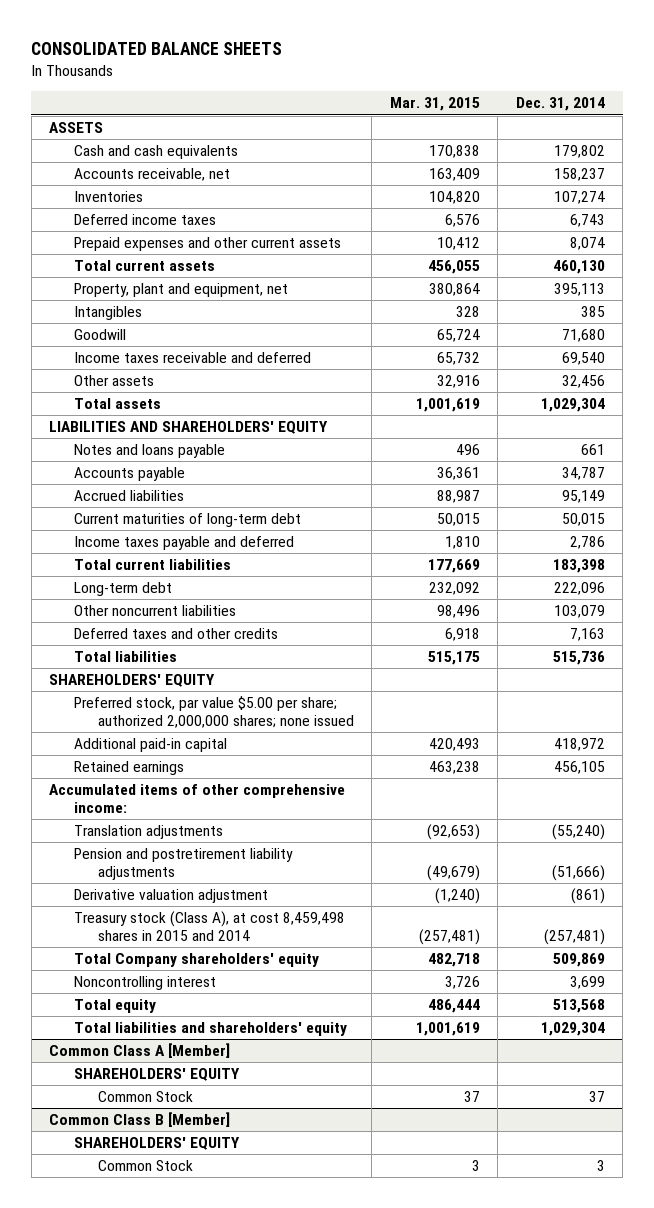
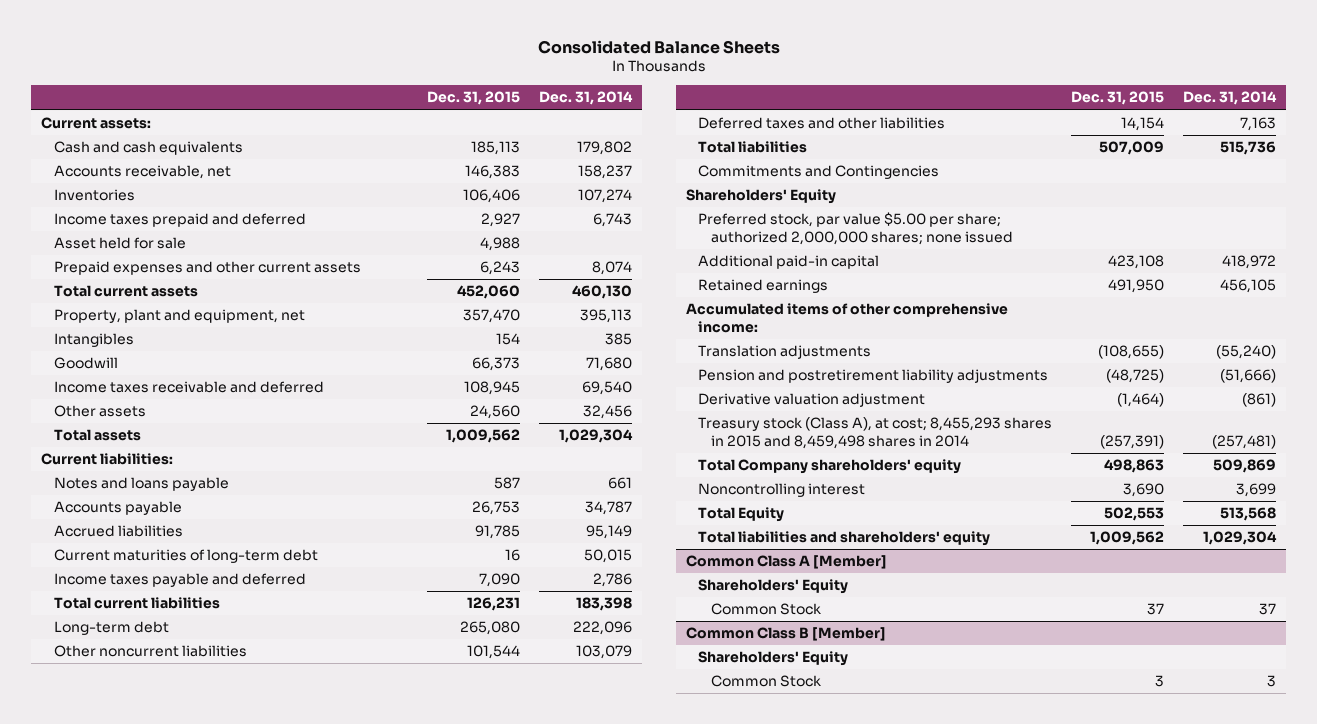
- CONSOLIDATED BALANCE SHEETS
+ Consolidated Balance Sheets
- | Mar. 31, 2015 | Dec. 31, 2014
+ | Dec. 31, 2015 | Dec. 31, 2014
- ASSETS
+ Current assets:
- Deferred income taxes | 6,576 | 6,743
+ Income taxes prepaid and deferred | 2,927 | 6,743
+ Asset held for sale | 4,988 |
- LIABILITIES AND SHAREHOLDERS' EQUITY
+ Current liabilities:
- Deferred taxes and other credits | 6,918 | 7,163
+ Deferred taxes and other liabilities | 14,154 | 7,163
- SHAREHOLDERS' EQUITY
+ Commitments and Contingencies
+ Shareholders' Equity
- Treasury stock (Class A), at cost 8,459,498 shares in 2015 and 2014 | (257,481) | (257,481)
+ Treasury stock (Class A), at cost; 8,455,293 shares in 2015 and 8,459,498 shares in 2014 | (257,391) | (257,481)
- Total equity | 486,444 | 513,568
+ Total Equity | 502,553 | 513,568
@ Common Class A [Member]
- SHAREHOLDERS' EQUITY
+ Shareholders' Equity
@ Common Class B [Member]
- SHAREHOLDERS' EQUITY
+ Shareholders' Equity

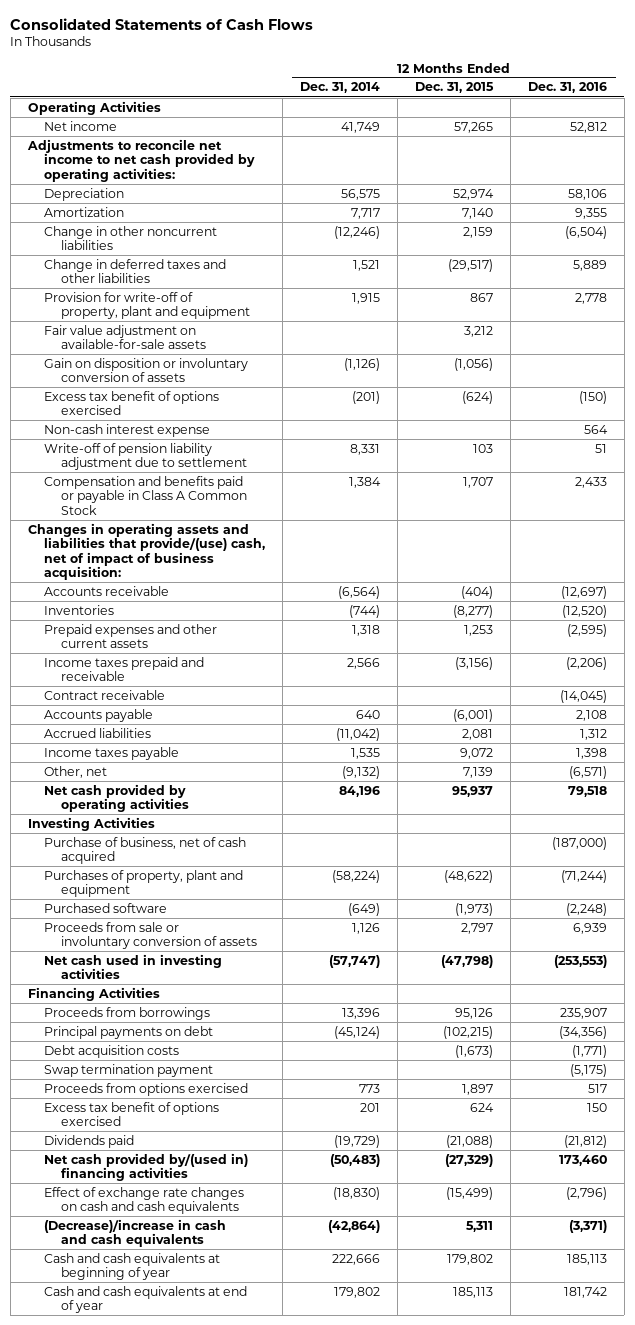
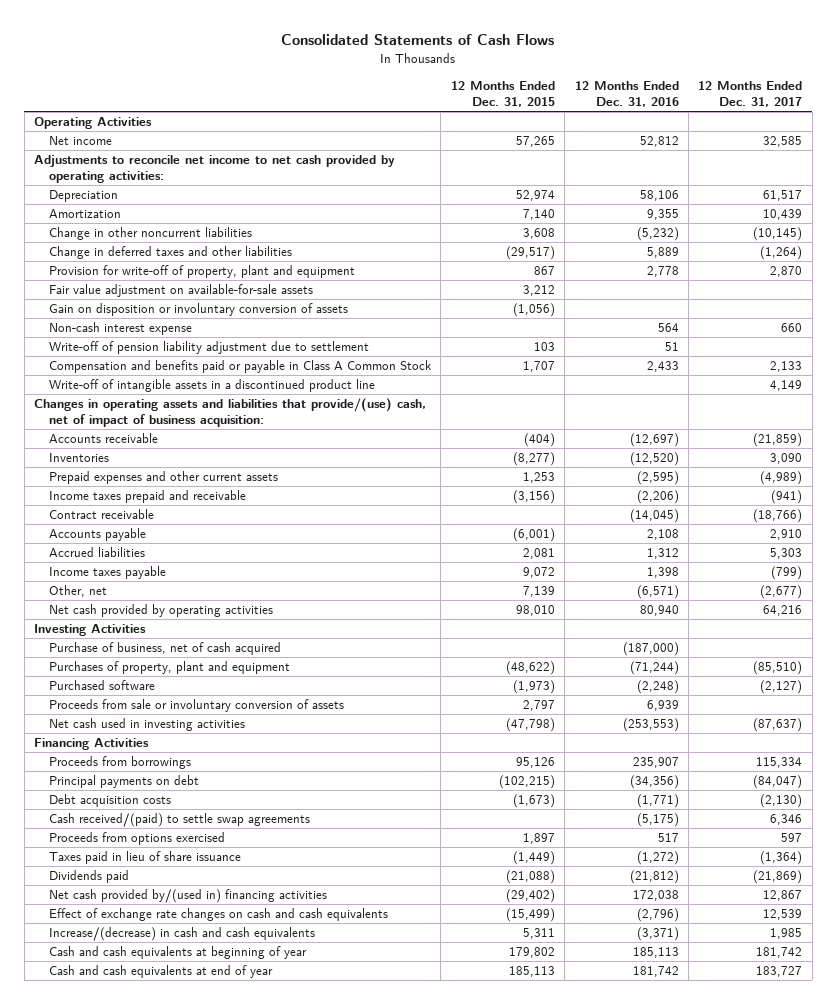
- | 12 Months Ended Dec. 31, 2014 | 12 Months Ended Dec. 31, 2015 | 12 Months Ended Dec. 31, 2016
+ | 12 Months Ended Dec. 31, 2015 | 12 Months Ended Dec. 31, 2016 | 12 Months Ended Dec. 31, 2017
- Change in other noncurrent liabilities | (12,246) | 2,159 | (6,504)
+ Change in other noncurrent liabilities | 3,608 | (5,232) | (10,145)
- Excess tax benefit of options exercised | (201) | (624) | (150)
+ Write-off of intangible assets in a discontinued product line | | | 4,149
- Net cash provided by operating activities | 84,196 | 95,937 | 79,518
+ Net cash provided by operating activities | 98,010 | 80,940 | 64,216
- Swap termination payment | | | (5,175)
+ Cash received/(paid) to settle swap agreements | | (5,175) | 6,346
- Excess tax benefit of options exercised | 201 | 624 | 150
+ Taxes paid in lieu of share issuance | (1,449) | (1,272) | (1,364)
- Net cash provided by/(used in) financing activities | (50,483) | (27,329) | 173,460
+ Net cash provided by/(used in) financing activities | (29,402) | 172,038 | 12,867
- (Decrease)/increase in cash and cash equivalents | (42,864) | 5,311 | (3,371)
+ Increase/(decrease) in cash and cash equivalents | 5,311 | (3,371) | 1,985

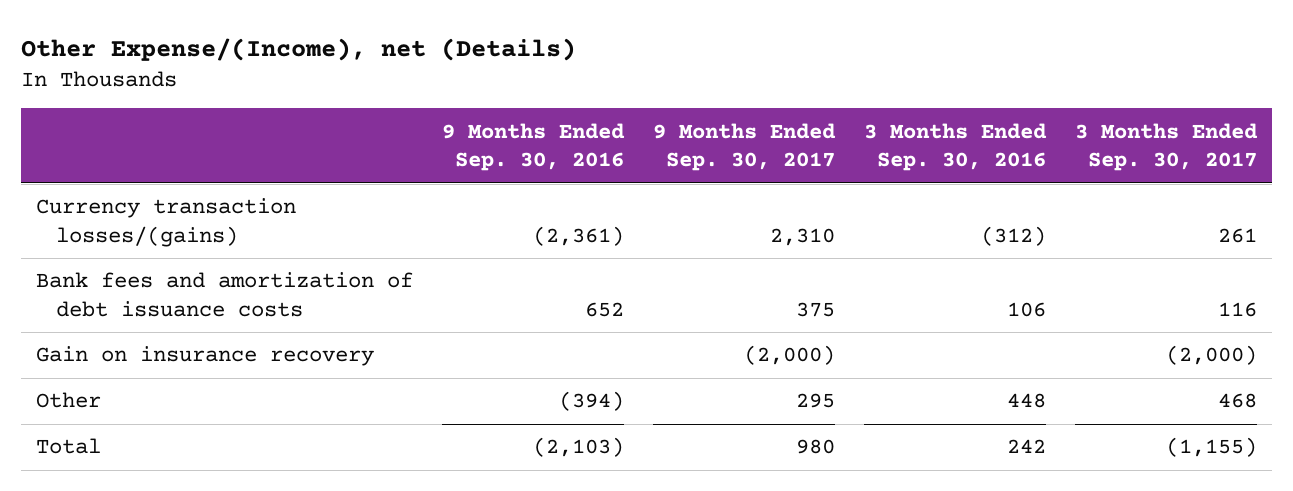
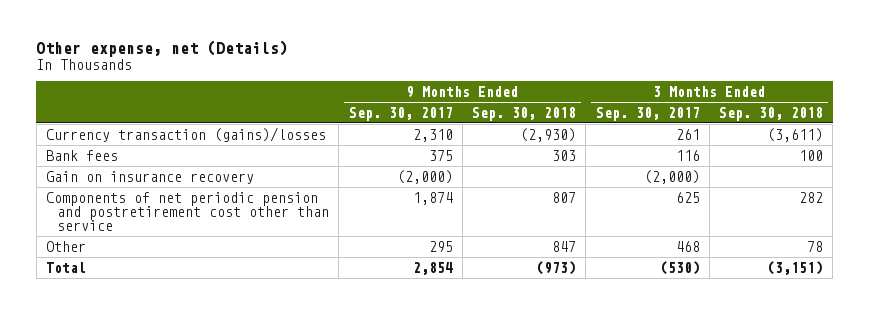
- Other Expense/(Income), net (Details)
+ Other expense, net (Details)
- | 9 Months Ended Sep. 30, 2016 | 9 Months Ended Sep. 30, 2017 | 3 Months Ended Sep. 30, 2016 | 3 Months Ended Sep. 30, 2017
+ | 9 Months Ended Sep. 30, 2017 | 9 Months Ended Sep. 30, 2018 | 3 Months Ended Sep. 30, 2017 | 3 Months Ended Sep. 30, 2018
- Currency transaction losses/(gains) | (2,361) | 2,310 | (312) | 261
- Bank fees and amortization of debt issuance costs | 652 | 375 | 106 | 116
+ Currency transaction (gains)/losses | 2,310 | (2,930) | 261 | (3,611)
+ Bank fees | 375 | 303 | 116 | 100
+ Components of net periodic pension and postretirement cost other than service | 1,874 | 807 | 625 | 282
- Total | (2,103) | 980 | 242 | (1,155)
+ Total | 2,854 | (973) | (530) | (3,151)

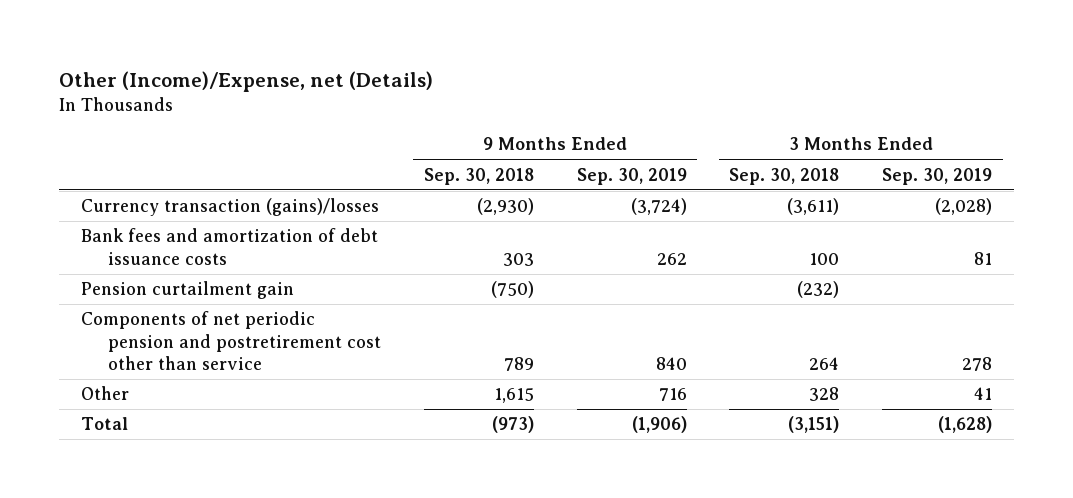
- Other expense, net (Details)
+ Other (Income)/Expense, net (Details)
- | 9 Months Ended Sep. 30, 2017 | 9 Months Ended Sep. 30, 2018 | 3 Months Ended Sep. 30, 2017 | 3 Months Ended Sep. 30, 2018
+ | 9 Months Ended Sep. 30, 2018 | 9 Months Ended Sep. 30, 2019 | 3 Months Ended Sep. 30, 2018 | 3 Months Ended Sep. 30, 2019
- Bank fees | 375 | 303 | 116 | 100
- Gain on insurance recovery | (2,000) | | (2,000) |
- Components of net periodic pension and postretirement cost other than service | 1,874 | 807 | 625 | 282
- Other | 295 | 847 | 468 | 78
+ Bank fees and amortization of debt issuance costs | 303 | 262 | 100 | 81
+ Pension curtailment gain | (750) | | (232) |
+ Components of net periodic pension and postretirement cost other than service | 789 | 840 | 264 | 278
+ Other | 1,615 | 716 | 328 | 41

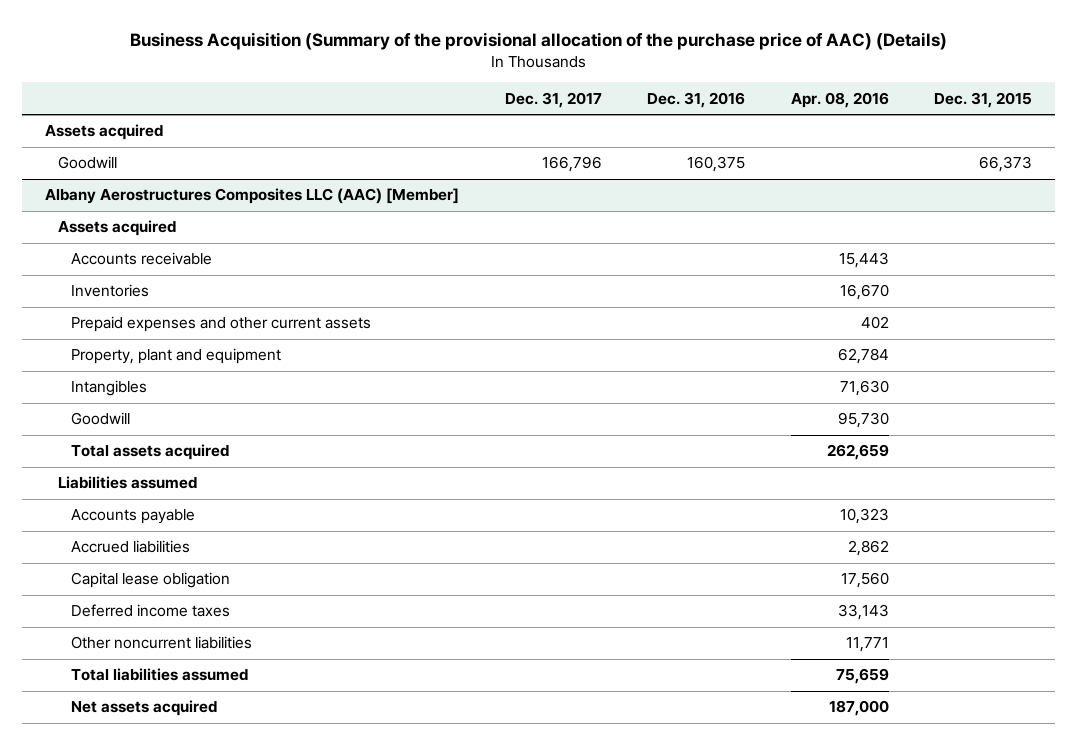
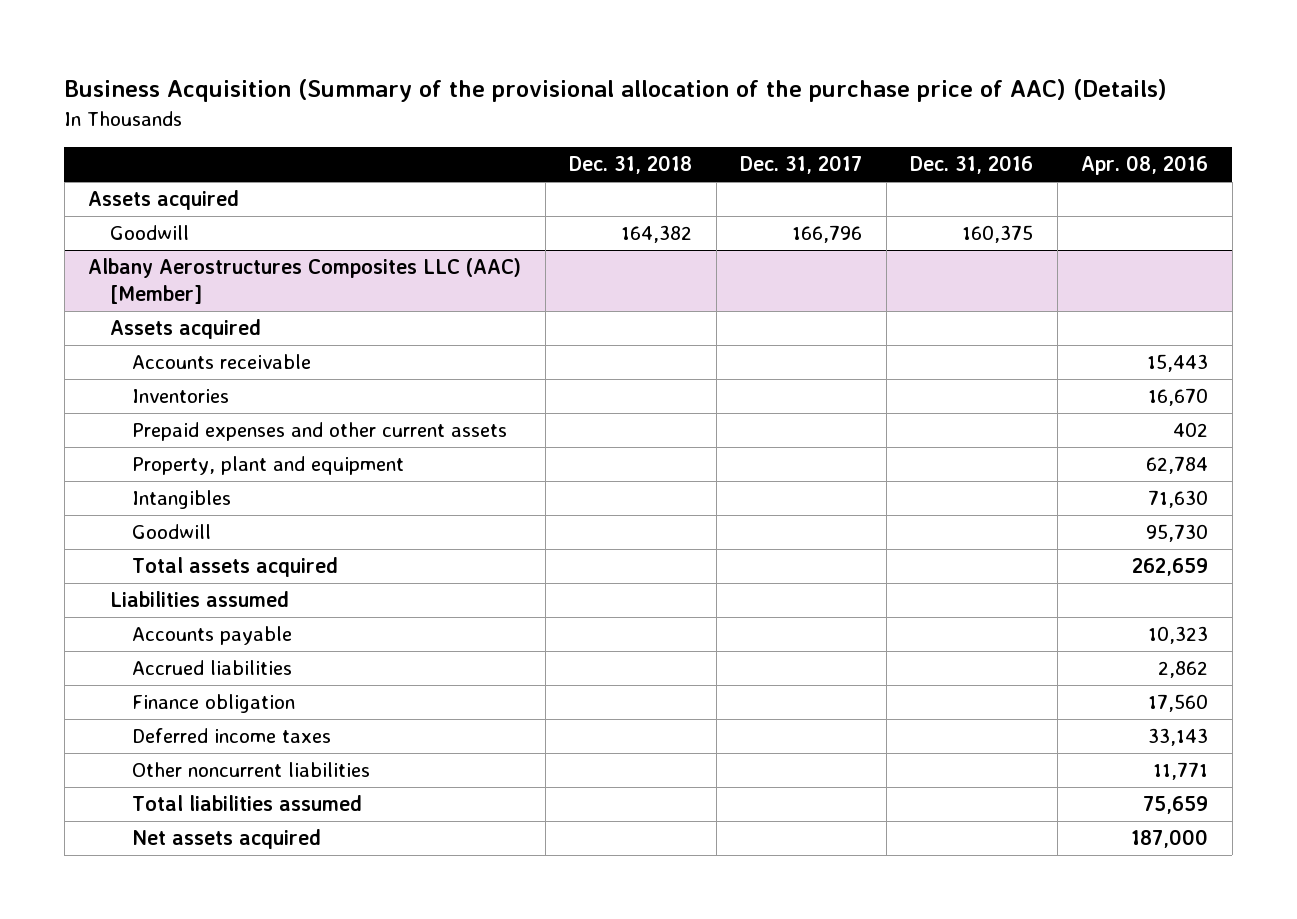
- | Dec. 31, 2017 | Dec. 31, 2016 | Apr. 08, 2016 | Dec. 31, 2015
+ | Dec. 31, 2018 | Dec. 31, 2017 | Dec. 31, 2016 | Apr. 08, 2016
@ Albany Aerostructures Composites LLC (AAC) [Member]
- Capital lease obligation | | | 17,560 |
+ Finance obligation | | | | 17,560

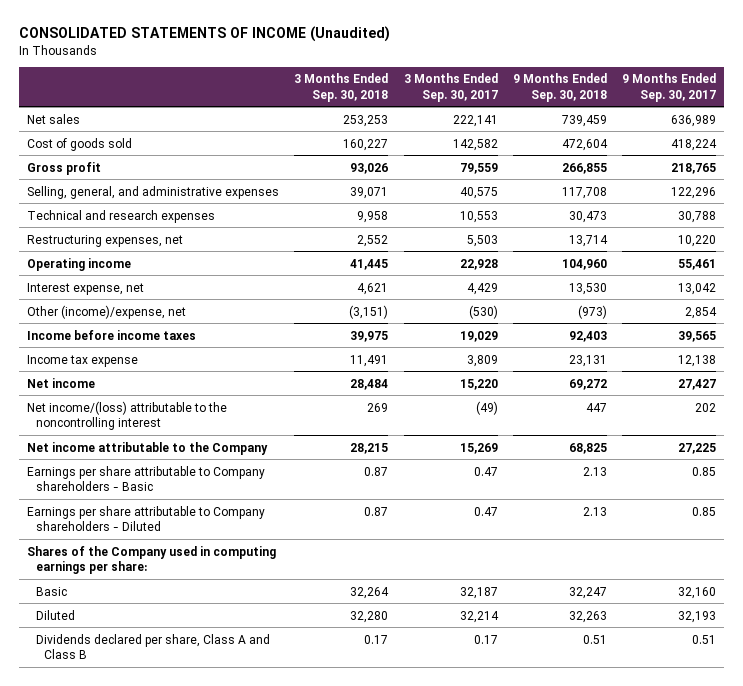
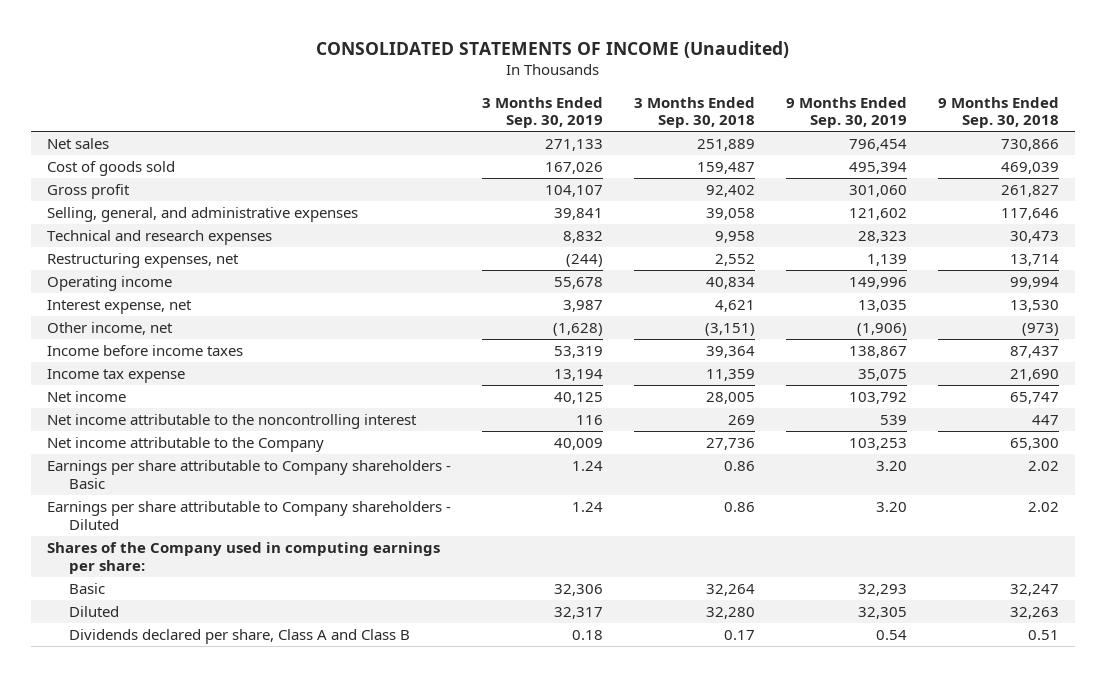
- | 3 Months Ended Sep. 30, 2018 | 3 Months Ended Sep. 30, 2017 | 9 Months Ended Sep. 30, 2018 | 9 Months Ended Sep. 30, 2017
+ | 3 Months Ended Sep. 30, 2019 | 3 Months Ended Sep. 30, 2018 | 9 Months Ended Sep. 30, 2019 | 9 Months Ended Sep. 30, 2018
- Net sales | 253,253 | 222,141 | 739,459 | 636,989
- Cost of goods sold | 160,227 | 142,582 | 472,604 | 418,224
- Gross profit | 93,026 | 79,559 | 266,855 | 218,765
- Selling, general, and administrative expenses | 39,071 | 40,575 | 117,708 | 122,296
+ Net sales | 271,133 | 251,889 | 796,454 | 730,866
+ Cost of goods sold | 167,026 | 159,487 | 495,394 | 469,039
+ Gross profit | 104,107 | 92,402 | 301,060 | 261,827
+ Selling, general, and administrative expenses | 39,841 | 39,058 | 121,602 | 117,646
- Operating income | 41,445 | 22,928 | 104,960 | 55,461
+ Operating income | 55,678 | 40,834 | 149,996 | 99,994
- Other (income)/expense, net | (3,151) | (530) | (973) | 2,854
- Income before income taxes | 39,975 | 19,029 | 92,403 | 39,565
- Income tax expense | 11,491 | 3,809 | 23,131 | 12,138
- Net income | 28,484 | 15,220 | 69,272 | 27,427
- Net income/(loss) attributable to the noncontrolling interest | 269 | (49) | 447 | 202
- Net income attributable to the Company | 28,215 | 15,269 | 68,825 | 27,225
- Earnings per share attributable to Company shareholders - Basic | 0.87 | 0.47 | 2.13 | 0.85
- Earnings per share attributable to Company shareholders - Diluted | 0.87 | 0.47 | 2.13 | 0.85
+ Other income, net | (1,628) | (3,151) | (1,906) | (973)
+ Income before income taxes | 53,319 | 39,364 | 138,867 | 87,437
+ Income tax expense | 13,194 | 11,359 | 35,075 | 21,690
+ Net income | 40,125 | 28,005 | 103,792 | 65,747
+ Net income attributable to the noncontrolling interest | 116 | 269 | 539 | 447
+ Net income attributable to the Company | 40,009 | 27,736 | 103,253 | 65,300
+ Earnings per share attributable to Company shareholders - Basic | 1.24 | 0.86 | 3.20 | 2.02
+ Earnings per share attributable to Company shareholders - Diluted | 1.24 | 0.86 | 3.20 | 2.02

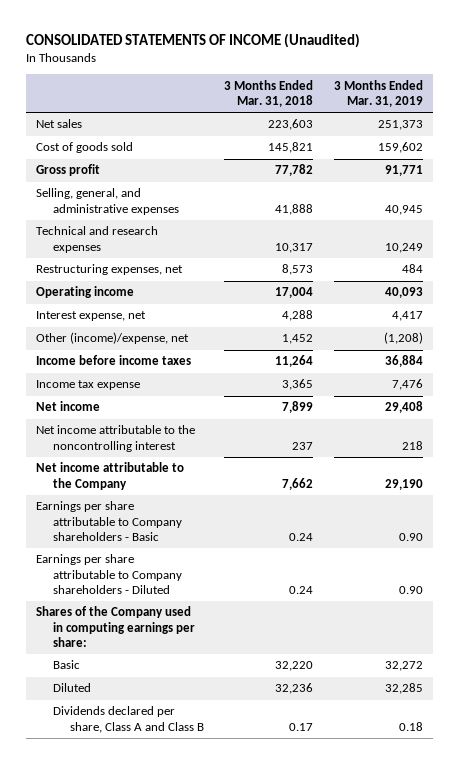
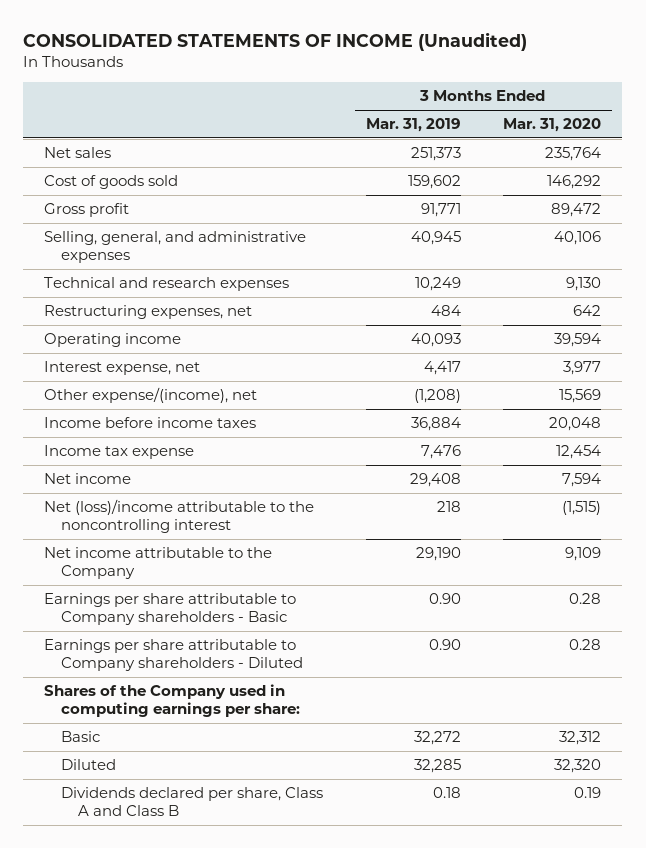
- | 3 Months Ended Mar. 31, 2018 | 3 Months Ended Mar. 31, 2019
+ | 3 Months Ended Mar. 31, 2019 | 3 Months Ended Mar. 31, 2020
- Other (income)/expense, net | 1,452 | (1,208)
+ Other expense/(income), net | (1,208) | 15,569
- Net income attributable to the noncontrolling interest | 237 | 218
+ Net (loss)/income attributable to the noncontrolling interest | 218 | (1,515)

